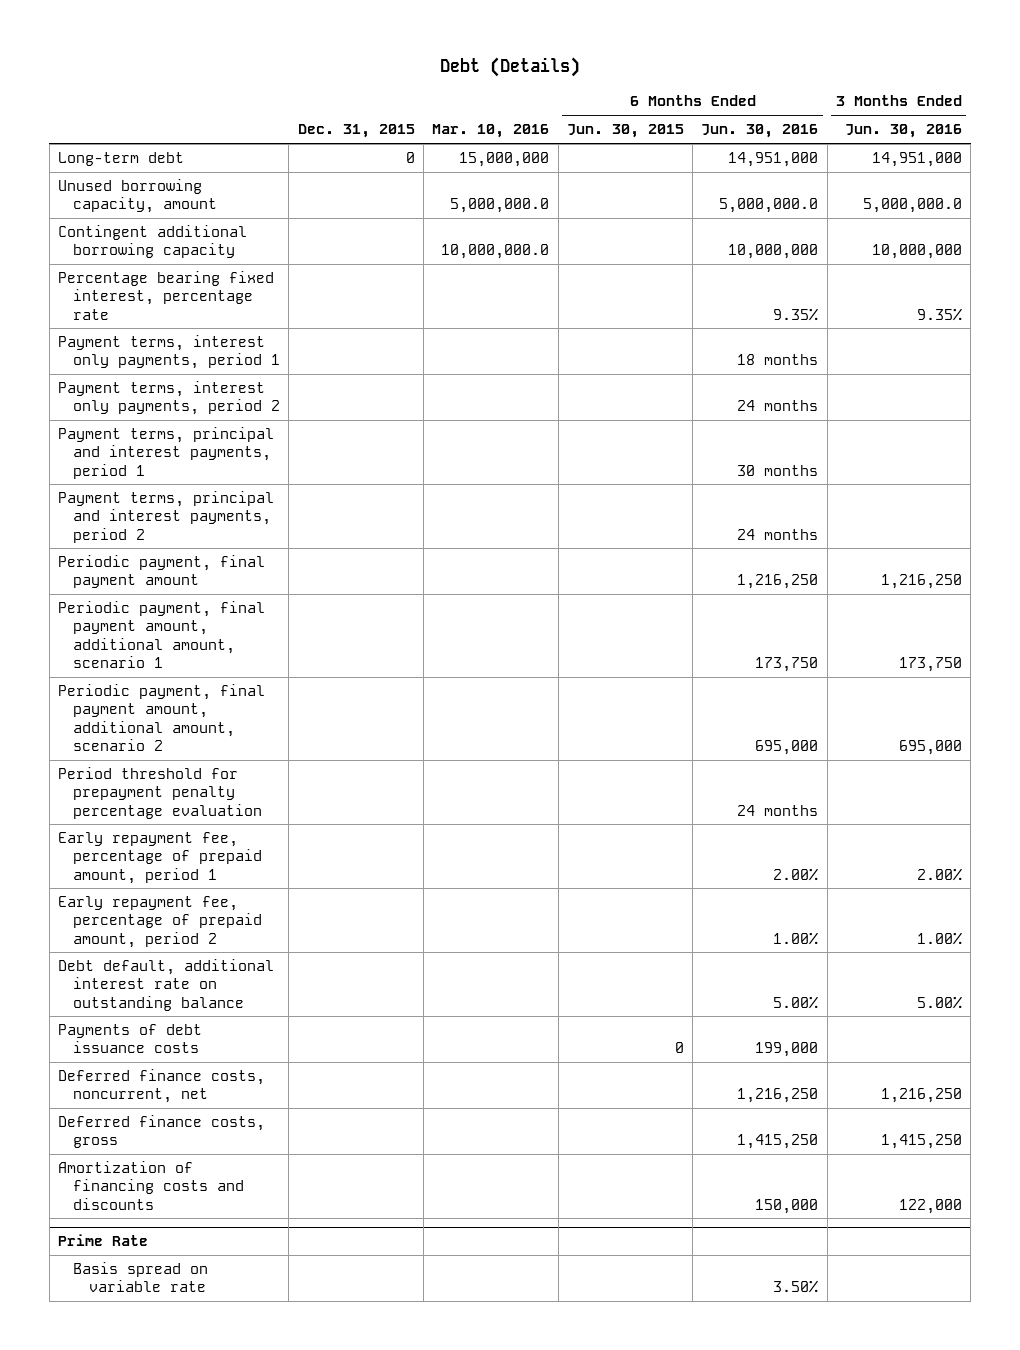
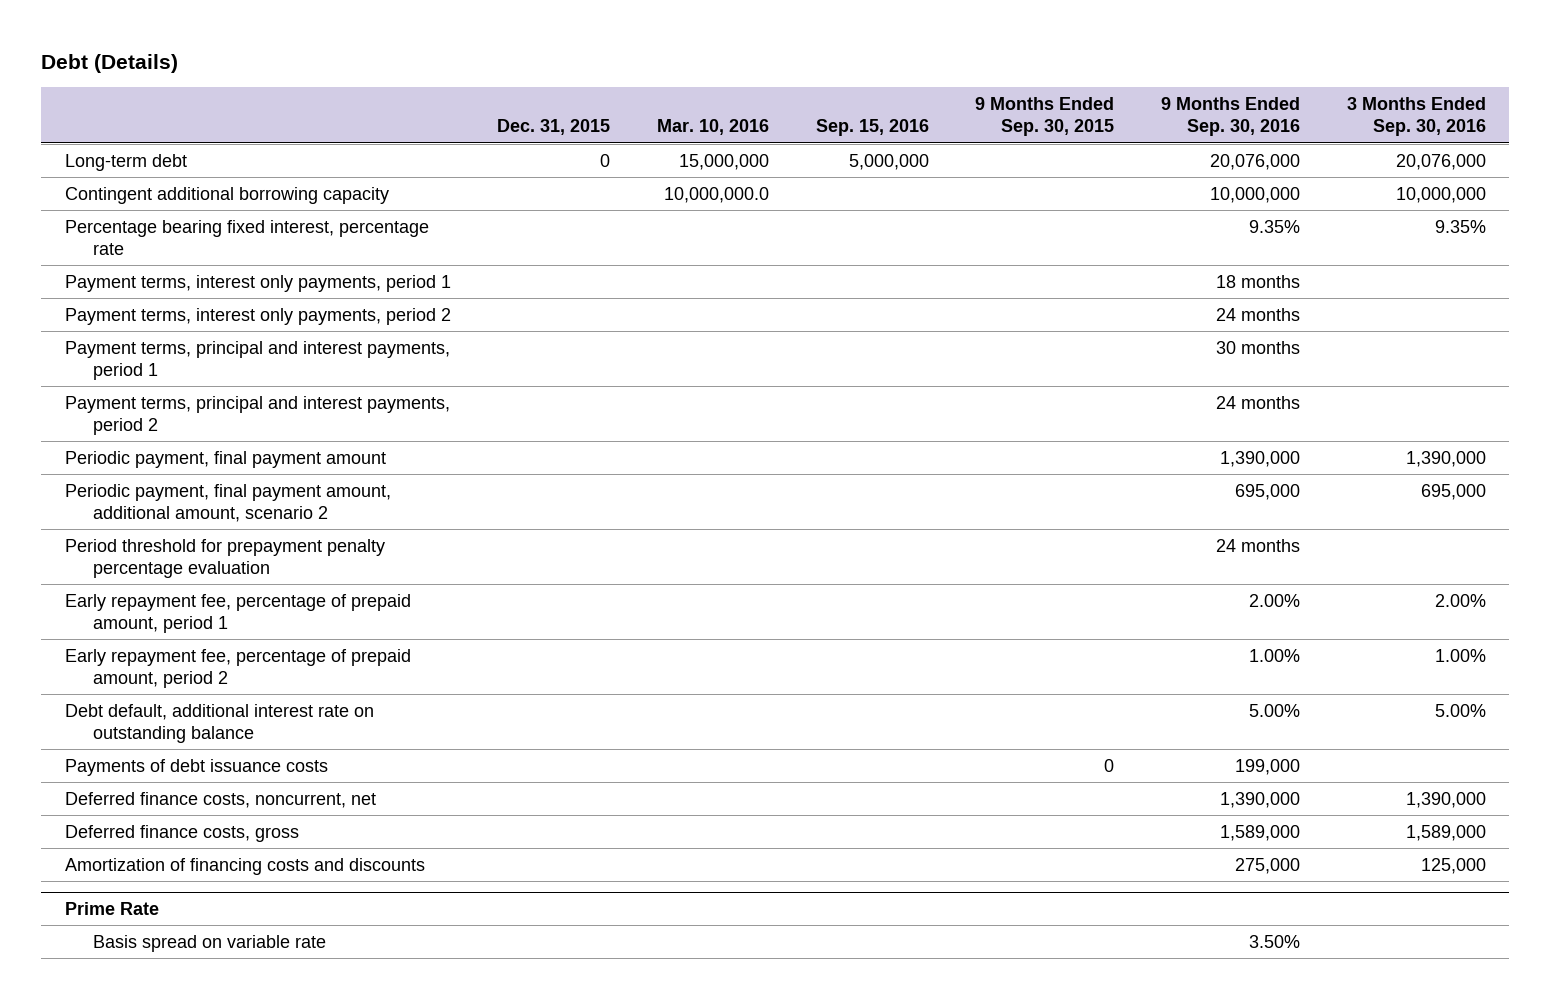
- | Dec. 31, 2015 | Mar. 10, 2016 | 6 Months Ended Jun. 30, 2015 | 6 Months Ended Jun. 30, 2016 | 3 Months Ended Jun. 30, 2016
+ | Dec. 31, 2015 | Mar. 10, 2016 | Sep. 15, 2016 | 9 Months Ended Sep. 30, 2015 | 9 Months Ended Sep. 30, 2016 | 3 Months Ended Sep. 30, 2016
- Unused borrowing capacity, amount | | 5,000,000.0 | | 5,000,000.0 | 5,000,000.0
- Periodic payment, final payment amount, additional amount, scenario 1 | | | | 173,750 | 173,750

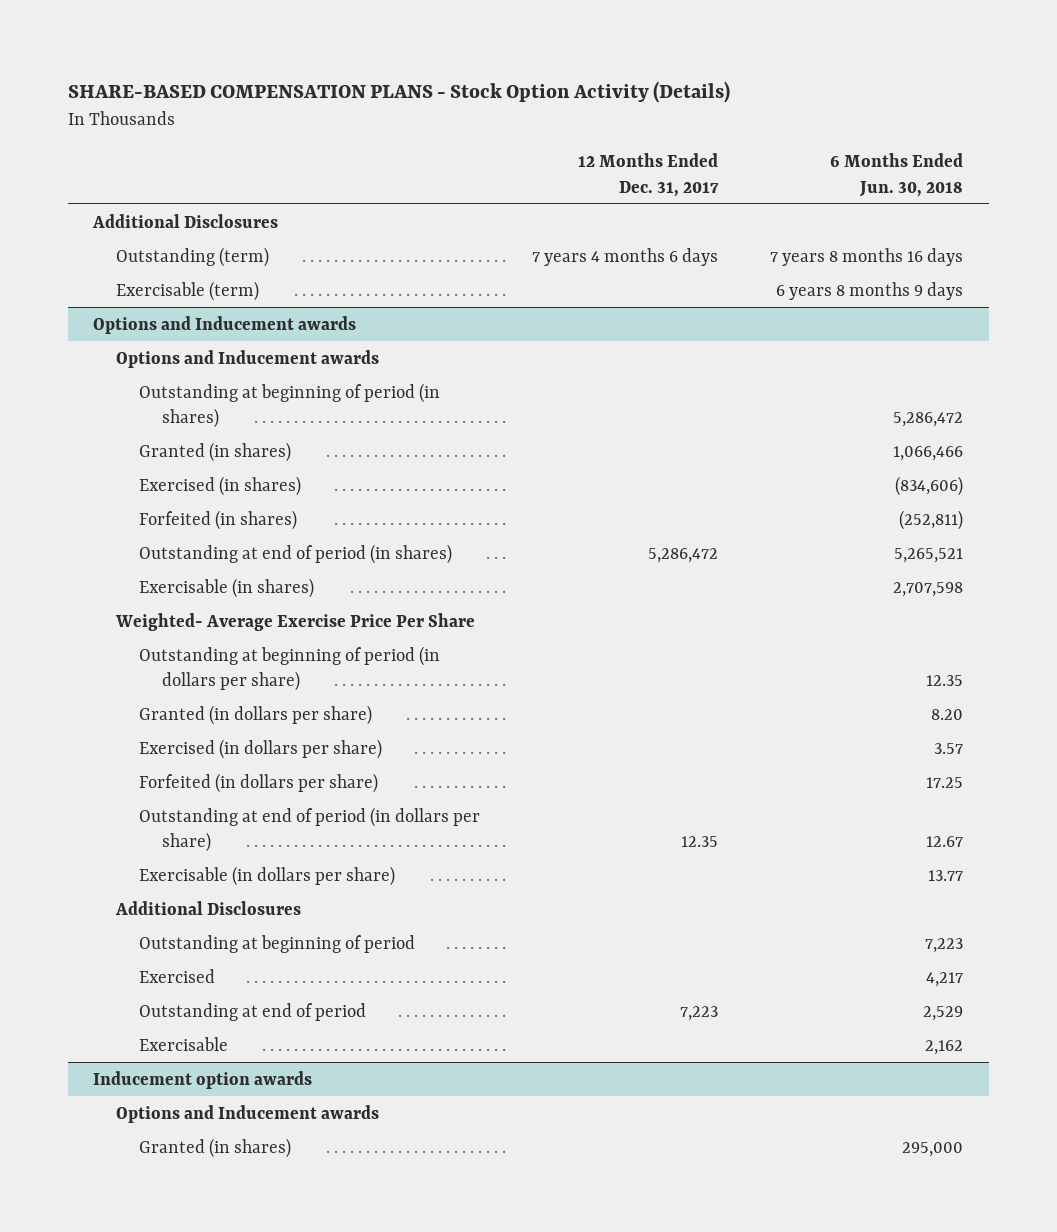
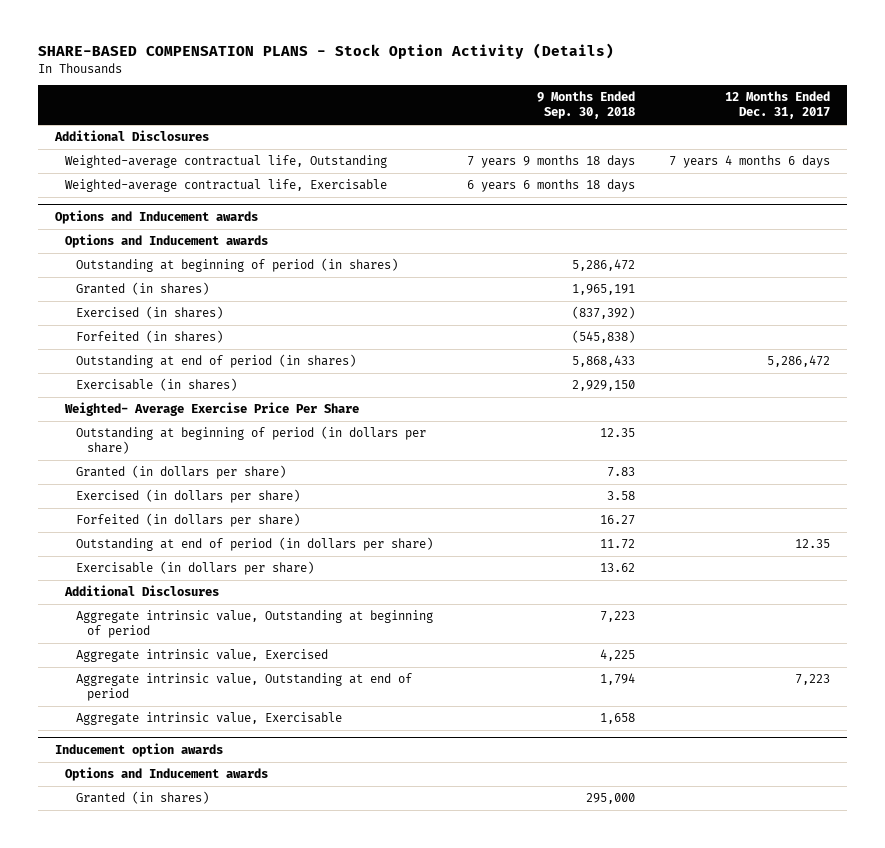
- | 12 Months Ended Dec. 31, 2017 | 6 Months Ended Jun. 30, 2018
+ | 9 Months Ended Sep. 30, 2018 | 12 Months Ended Dec. 31, 2017
- Outstanding (term) | 7 years 4 months 6 days | 7 years 8 months 16 days
- Exercisable (term) | | 6 years 8 months 9 days
+ Weighted-average contractual life, Outstanding | 7 years 9 months 18 days | 7 years 4 months 6 days
+ Weighted-average contractual life, Exercisable | 6 years 6 months 18 days |
@ Options and Inducement awards
- Outstanding at beginning of period | | 7,223
- Exercised | | 4,217
- Outstanding at end of period | 7,223 | 2,529
- Exercisable | | 2,162
+ Aggregate intrinsic value, Outstanding at beginning of period | 7,223 |
+ Aggregate intrinsic value, Exercised | 4,225 |
+ Aggregate intrinsic value, Outstanding at end of period | 1,794 | 7,223
+ Aggregate intrinsic value, Exercisable | 1,658 |

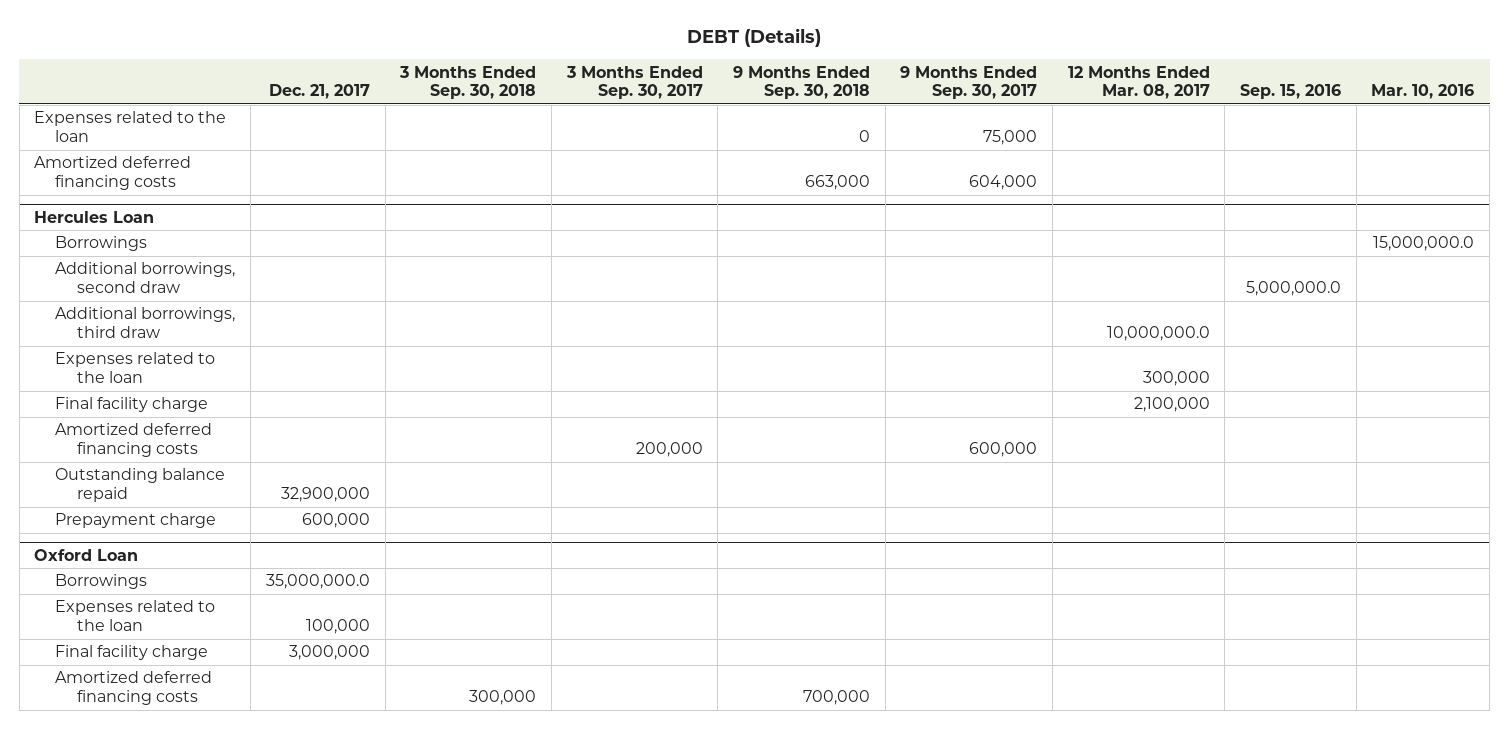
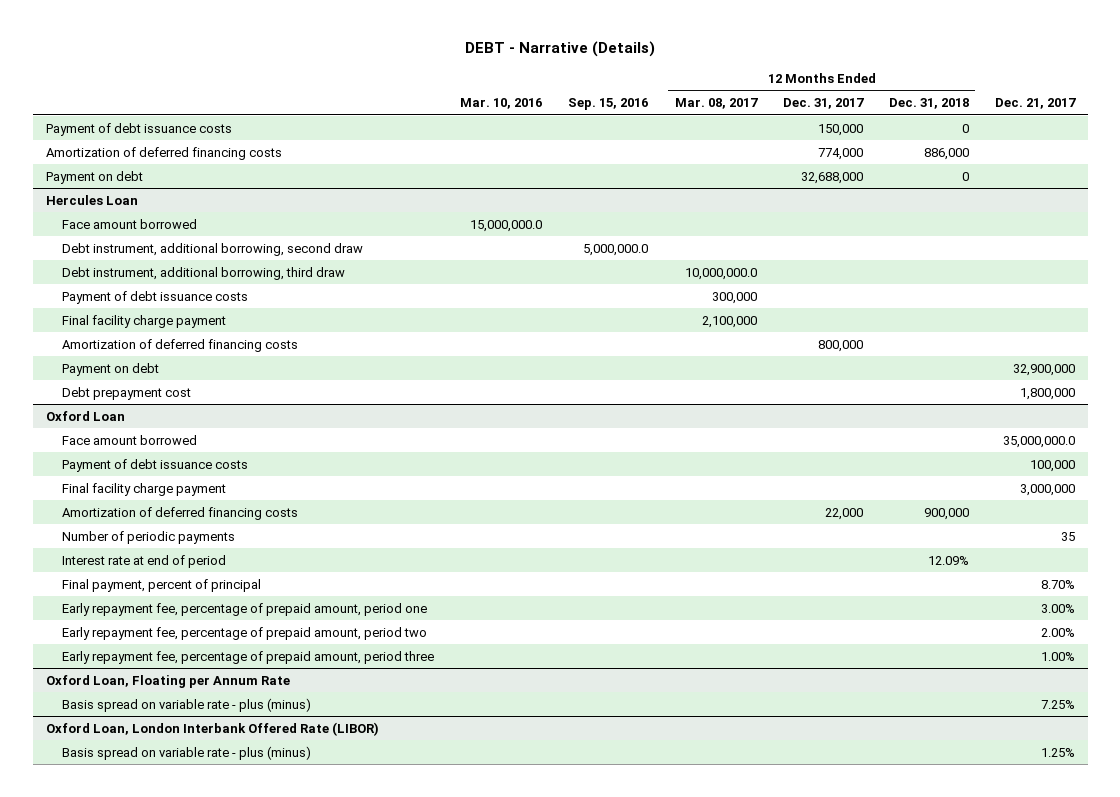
- DEBT (Details)
+ DEBT - Narrative (Details)
- | Dec. 21, 2017 | 3 Months Ended Sep. 30, 2018 | 3 Months Ended Sep. 30, 2017 | 9 Months Ended Sep. 30, 2018 | 9 Months Ended Sep. 30, 2017 | 12 Months Ended Mar. 08, 2017 | Sep. 15, 2016 | Mar. 10, 2016
+ | Mar. 10, 2016 | Sep. 15, 2016 | 12 Months Ended Mar. 08, 2017 | 12 Months Ended Dec. 31, 2017 | 12 Months Ended Dec. 31, 2018 | Dec. 21, 2017
- Expenses related to the loan | | | | 0 | 75,000 | | |
- Amortized deferred financing costs | | | | 663,000 | 604,000 | | |
+ Payment of debt issuance costs | | | | 150,000 | 0 |
+ Amortization of deferred financing costs | | | | 774,000 | 886,000 |
+ Payment on debt | | | | 32,688,000 | 0 |
@ Hercules Loan
- Borrowings | | | | | | | | 15,000,000.0
- Additional borrowings, second draw | | | | | | | 5,000,000.0 |
- Additional borrowings, third draw | | | | | | 10,000,000.0 | |
- Expenses related to the loan | | | | | | 300,000 | |
- Final facility charge | | | | | | 2,100,000 | |
- Amortized deferred financing costs | | | 200,000 | | 600,000 | | |
- Outstanding balance repaid | 32,900,000 | | | | | | |
- Prepayment charge | 600,000 | | | | | | |
+ Face amount borrowed | 15,000,000.0 | | | | |
+ Debt instrument, additional borrowing, second draw | | 5,000,000.0 | | | |
+ Debt instrument, additional borrowing, third draw | | | 10,000,000.0 | | |
+ Payment of debt issuance costs | | | 300,000 | | |
+ Final facility charge payment | | | 2,100,000 | | |
+ Amortization of deferred financing costs | | | | 800,000 | |
+ Payment on debt | | | | | | 32,900,000
+ Debt prepayment cost | | | | | | 1,800,000
@ Oxford Loan
- Borrowings | 35,000,000.0 | | | | | | |
- Expenses related to the loan | 100,000 | | | | | | |
- Final facility charge | 3,000,000 | | | | | | |
- Amortized deferred financing costs | | 300,000 | | 700,000 | | | |
+ Face amount borrowed | | | | | | 35,000,000.0
+ Payment of debt issuance costs | | | | | | 100,000
+ Final facility charge payment | | | | | | 3,000,000
+ Amortization of deferred financing costs | | | | 22,000 | 900,000 |
+ Number of periodic payments | | | | | | 35
+ Interest rate at end of period | | | | | 12.09% |
+ Final payment, percent of principal | | | | | | 8.70%
+ Early repayment fee, percentage of prepaid amount, period one | | | | | | 3.00%
+ Early repayment fee, percentage of prepaid amount, period two | | | | | | 2.00%
+ Early repayment fee, percentage of prepaid amount, period three | | | | | | 1.00%
+ Oxford Loan, Floating per Annum Rate
+ Basis spread on variable rate - plus (minus) | | | | | | 7.25%
+ Oxford Loan, London Interbank Offered Rate (LIBOR)
+ Basis spread on variable rate - plus (minus) | | | | | | 1.25%

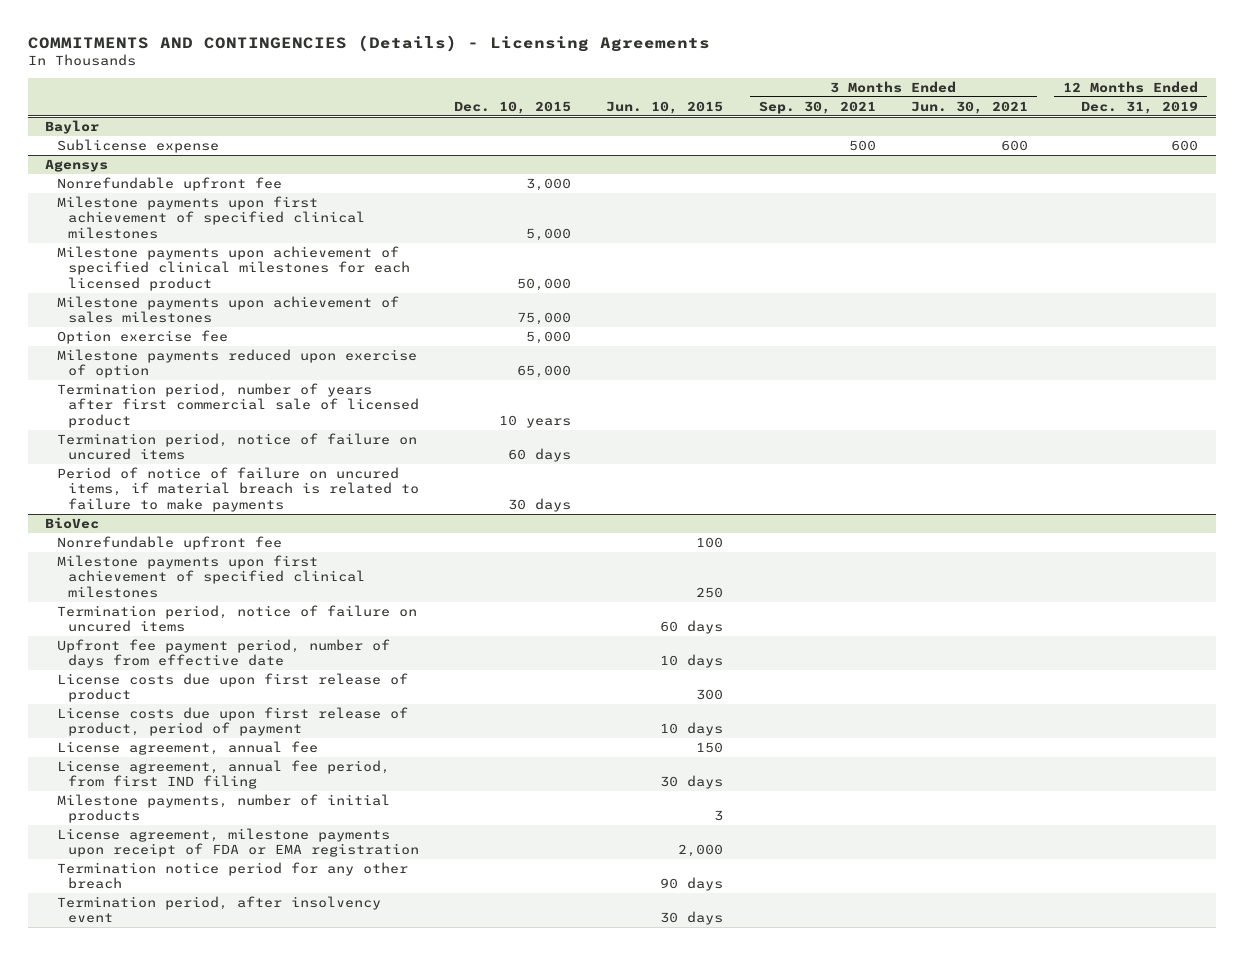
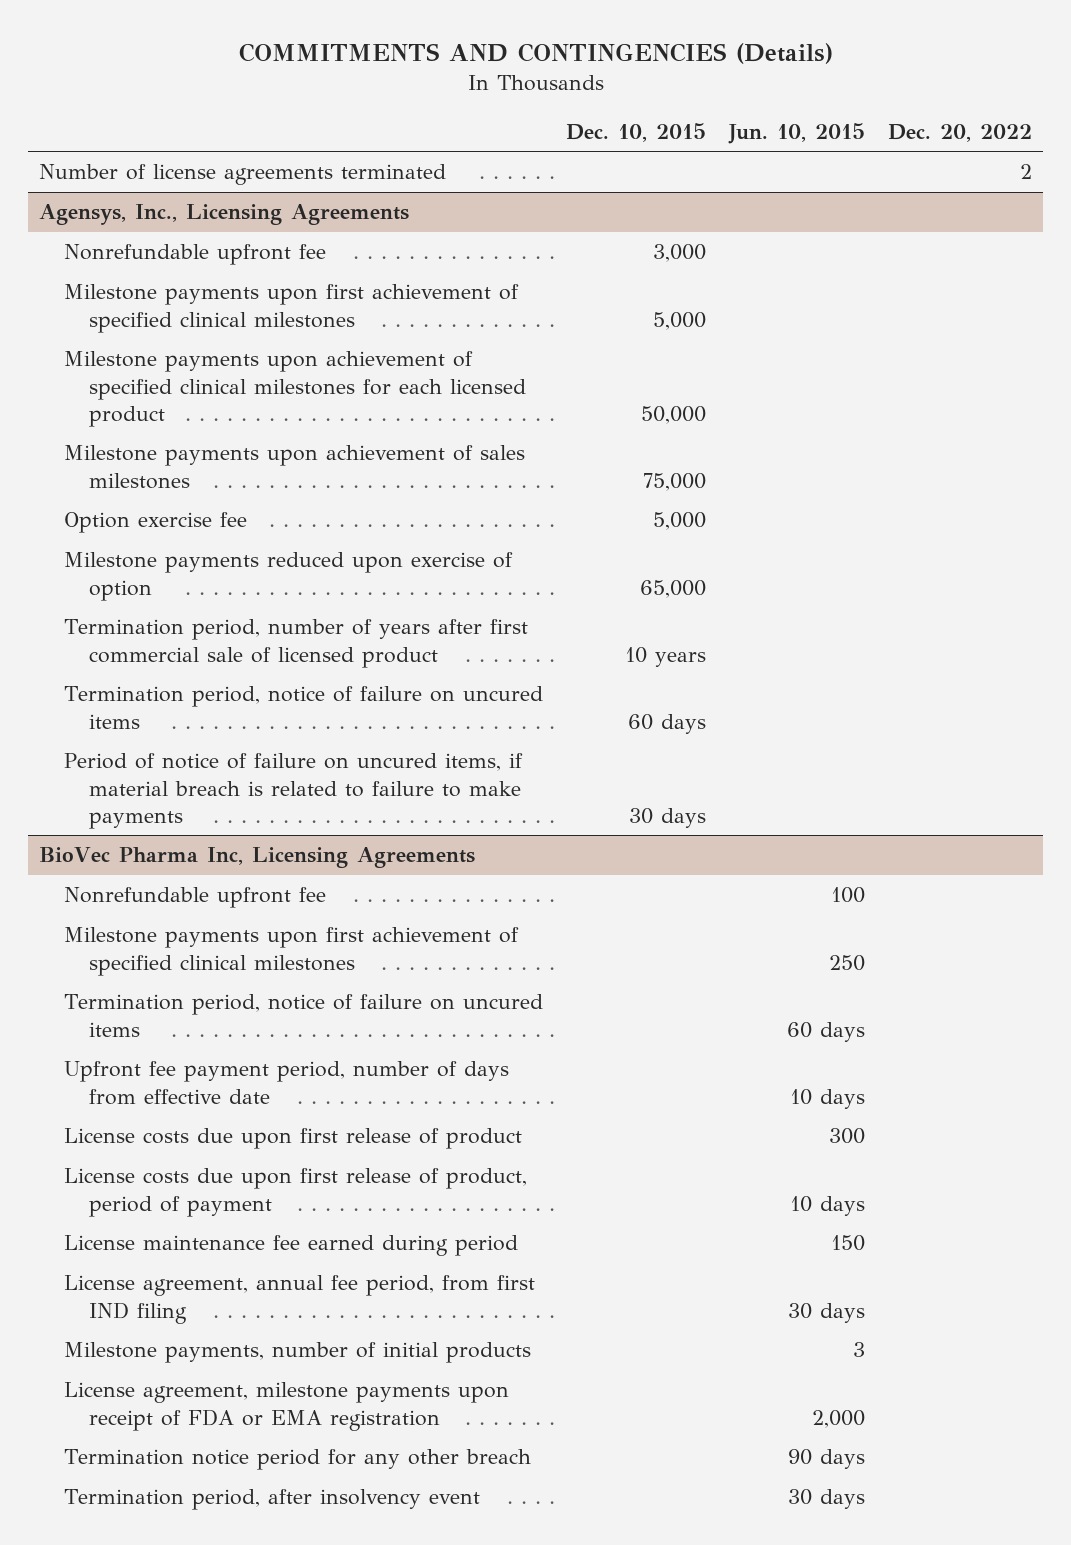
- COMMITMENTS AND CONTINGENCIES (Details) - Licensing Agreements
+ COMMITMENTS AND CONTINGENCIES (Details)
- | Dec. 10, 2015 | Jun. 10, 2015 | 3 Months Ended Sep. 30, 2021 | 3 Months Ended Jun. 30, 2021 | 12 Months Ended Dec. 31, 2019
+ | Dec. 10, 2015 | Jun. 10, 2015 | Dec. 20, 2022
- Baylor
- Sublicense expense | | | 500 | 600 | 600
- Agensys
+ Number of license agreements terminated | | | 2
+ Agensys, Inc., Licensing Agreements
- BioVec
+ BioVec Pharma Inc, Licensing Agreements
- License agreement, annual fee | | 150 | | |
+ License maintenance fee earned during period | | 150 |

